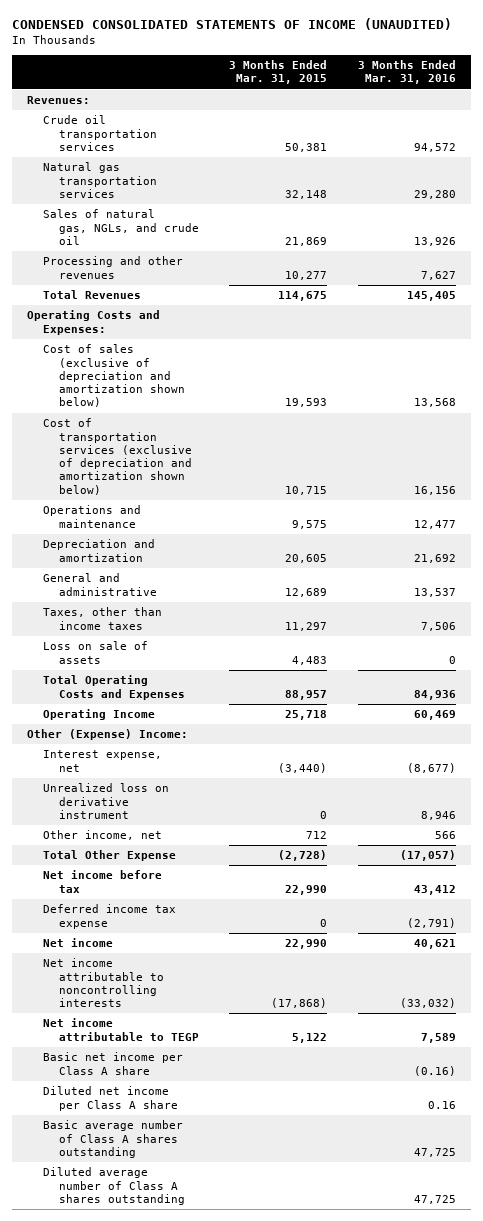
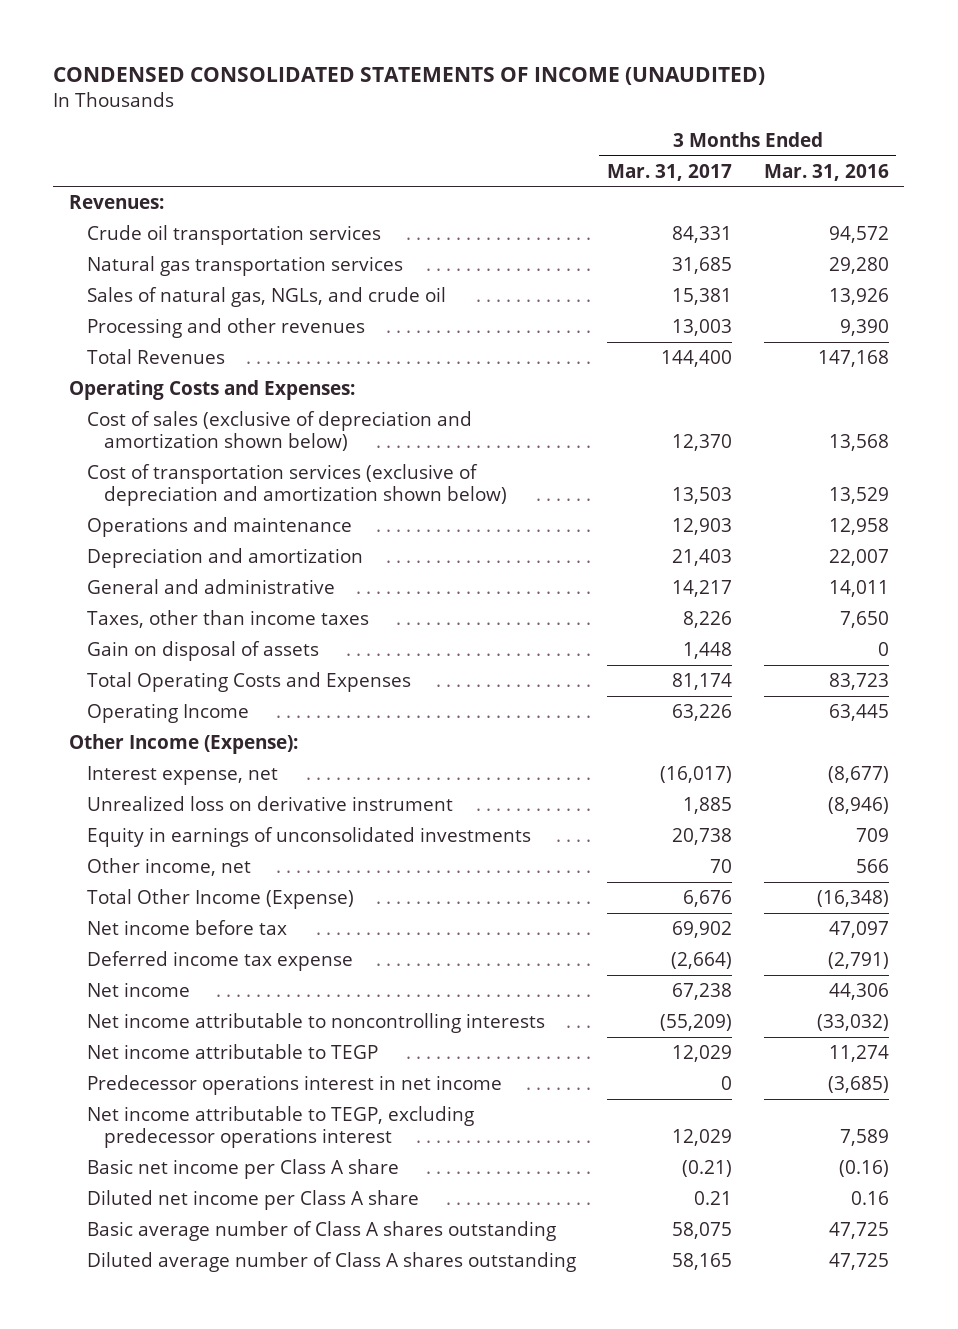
- | 3 Months Ended Mar. 31, 2015 | 3 Months Ended Mar. 31, 2016
+ | 3 Months Ended Mar. 31, 2017 | 3 Months Ended Mar. 31, 2016
- Processing and other revenues | 10,277 | 7,627
- Total Revenues | 114,675 | 145,405
+ Processing and other revenues | 13,003 | 9,390
+ Total Revenues | 144,400 | 147,168
- Cost of transportation services (exclusive of depreciation and amortization shown below) | 10,715 | 16,156
- Operations and maintenance | 9,575 | 12,477
- Depreciation and amortization | 20,605 | 21,692
- General and administrative | 12,689 | 13,537
- Taxes, other than income taxes | 11,297 | 7,506
- Loss on sale of assets | 4,483 | 0
- Total Operating Costs and Expenses | 88,957 | 84,936
- Operating Income | 25,718 | 60,469
- Other (Expense) Income:
+ Cost of transportation services (exclusive of depreciation and amortization shown below) | 13,503 | 13,529
+ Operations and maintenance | 12,903 | 12,958
+ Depreciation and amortization | 21,403 | 22,007
+ General and administrative | 14,217 | 14,011
+ Taxes, other than income taxes | 8,226 | 7,650
+ Gain on disposal of assets | 1,448 | 0
+ Total Operating Costs and Expenses | 81,174 | 83,723
+ Operating Income | 63,226 | 63,445
+ Other Income (Expense):
- Unrealized loss on derivative instrument | 0 | 8,946
+ Unrealized loss on derivative instrument | 1,885 | (8,946)
+ Equity in earnings of unconsolidated investments | 20,738 | 709
- Total Other Expense | (2,728) | (17,057)
- Net income before tax | 22,990 | 43,412
+ Total Other Income (Expense) | 6,676 | (16,348)
+ Net income before tax | 69,902 | 47,097
- Net income | 22,990 | 40,621
+ Net income | 67,238 | 44,306
- Net income attributable to TEGP | 5,122 | 7,589
+ Net income attributable to TEGP | 12,029 | 11,274
+ Predecessor operations interest in net income | 0 | (3,685)
+ Net income attributable to TEGP, excluding predecessor operations interest | 12,029 | 7,589

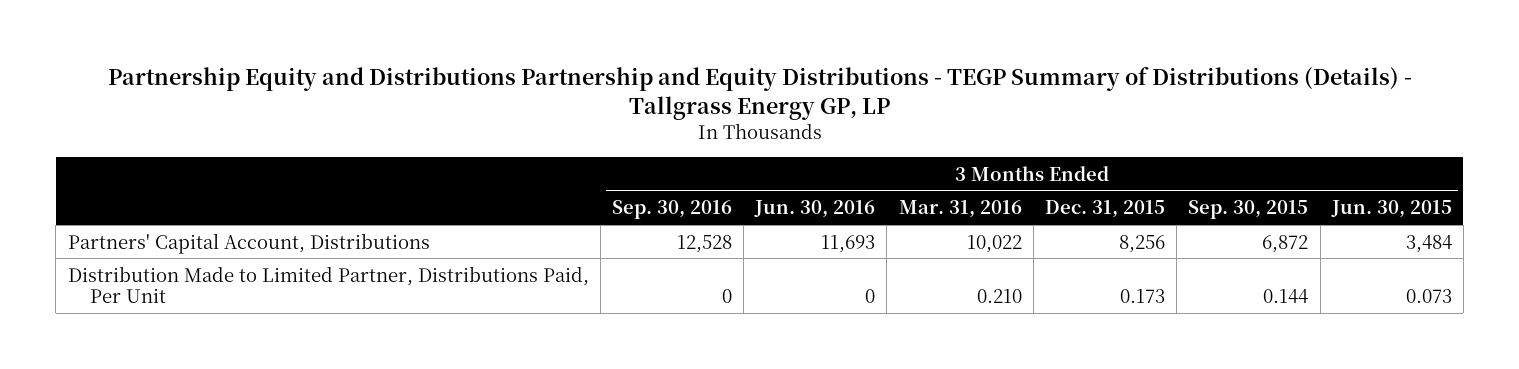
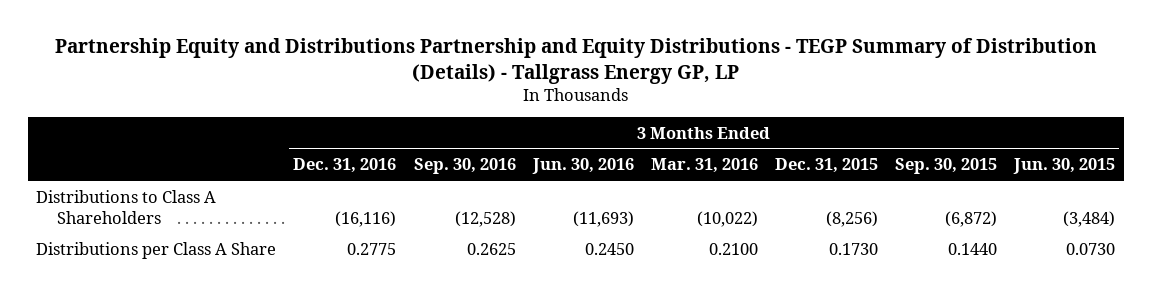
- Partnership Equity and Distributions Partnership and Equity Distributions - TEGP Summary of Distributions (Details) - Tallgrass Energy GP, LP
+ Partnership Equity and Distributions Partnership and Equity Distributions - TEGP Summary of Distribution (Details) - Tallgrass Energy GP, LP
- | 3 Months Ended Sep. 30, 2016 | 3 Months Ended Jun. 30, 2016 | 3 Months Ended Mar. 31, 2016 | 3 Months Ended Dec. 31, 2015 | 3 Months Ended Sep. 30, 2015 | 3 Months Ended Jun. 30, 2015
+ | 3 Months Ended Dec. 31, 2016 | 3 Months Ended Sep. 30, 2016 | 3 Months Ended Jun. 30, 2016 | 3 Months Ended Mar. 31, 2016 | 3 Months Ended Dec. 31, 2015 | 3 Months Ended Sep. 30, 2015 | 3 Months Ended Jun. 30, 2015
- Partners' Capital Account, Distributions | 12,528 | 11,693 | 10,022 | 8,256 | 6,872 | 3,484
- Distribution Made to Limited Partner, Distributions Paid, Per Unit | 0 | 0 | 0.210 | 0.173 | 0.144 | 0.073
+ Distributions to Class A Shareholders | (16,116) | (12,528) | (11,693) | (10,022) | (8,256) | (6,872) | (3,484)
+ Distributions per Class A Share | 0.2775 | 0.2625 | 0.2450 | 0.2100 | 0.1730 | 0.1440 | 0.0730

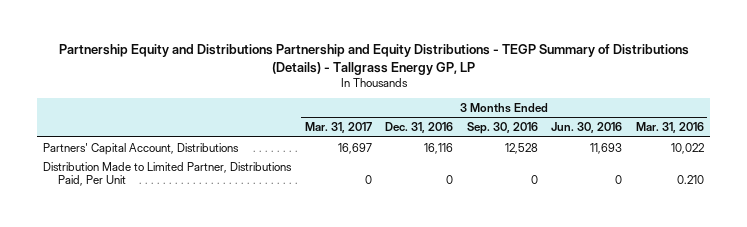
- Partnership Equity and Distributions Partnership and Equity Distributions - TEGP Summary of Distribution (Details) - Tallgrass Energy GP, LP
+ Partnership Equity and Distributions Partnership and Equity Distributions - TEGP Summary of Distributions (Details) - Tallgrass Energy GP, LP
- | 3 Months Ended Dec. 31, 2016 | 3 Months Ended Sep. 30, 2016 | 3 Months Ended Jun. 30, 2016 | 3 Months Ended Mar. 31, 2016 | 3 Months Ended Dec. 31, 2015 | 3 Months Ended Sep. 30, 2015 | 3 Months Ended Jun. 30, 2015
+ | 3 Months Ended Mar. 31, 2017 | 3 Months Ended Dec. 31, 2016 | 3 Months Ended Sep. 30, 2016 | 3 Months Ended Jun. 30, 2016 | 3 Months Ended Mar. 31, 2016
- Distributions to Class A Shareholders | (16,116) | (12,528) | (11,693) | (10,022) | (8,256) | (6,872) | (3,484)
- Distributions per Class A Share | 0.2775 | 0.2625 | 0.2450 | 0.2100 | 0.1730 | 0.1440 | 0.0730
+ Partners' Capital Account, Distributions | 16,697 | 16,116 | 12,528 | 11,693 | 10,022
+ Distribution Made to Limited Partner, Distributions Paid, Per Unit | 0 | 0 | 0 | 0 | 0.210

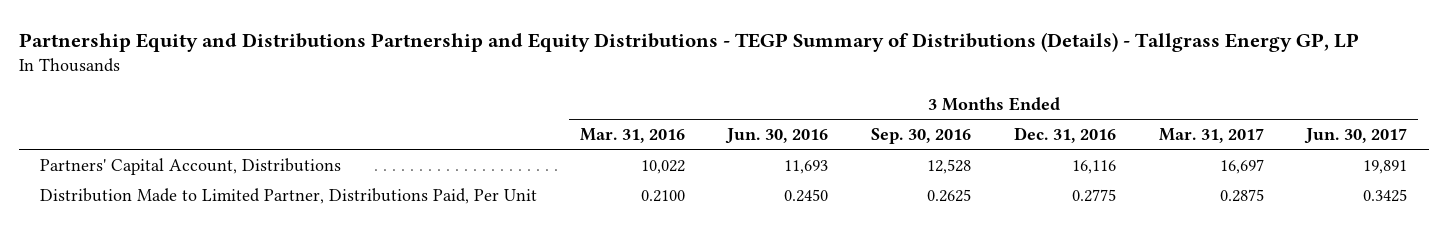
- | 3 Months Ended Mar. 31, 2017 | 3 Months Ended Dec. 31, 2016 | 3 Months Ended Sep. 30, 2016 | 3 Months Ended Jun. 30, 2016 | 3 Months Ended Mar. 31, 2016
+ | 3 Months Ended Mar. 31, 2016 | 3 Months Ended Jun. 30, 2016 | 3 Months Ended Sep. 30, 2016 | 3 Months Ended Dec. 31, 2016 | 3 Months Ended Mar. 31, 2017 | 3 Months Ended Jun. 30, 2017
- Distribution Made to Limited Partner, Distributions Paid, Per Unit | 0 | 0 | 0 | 0 | 0.210
+ Distribution Made to Limited Partner, Distributions Paid, Per Unit | 0.2100 | 0.2450 | 0.2625 | 0.2775 | 0.2875 | 0.3425

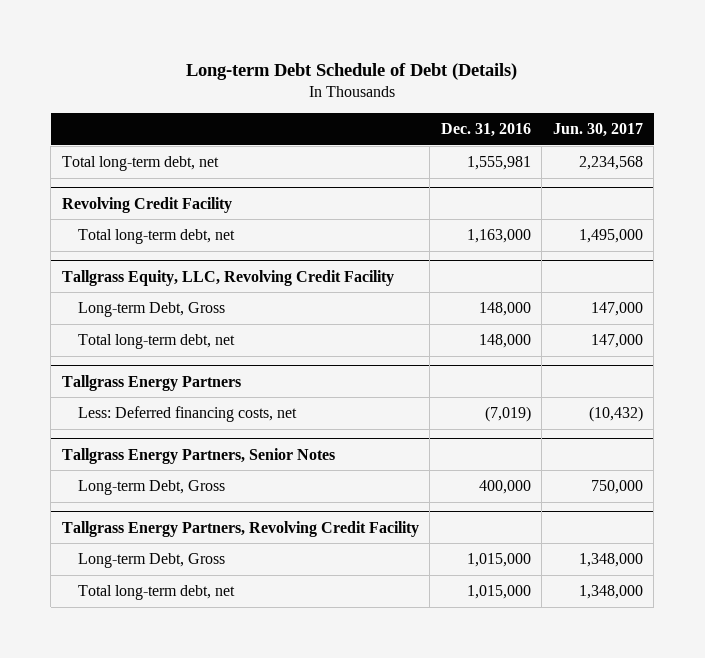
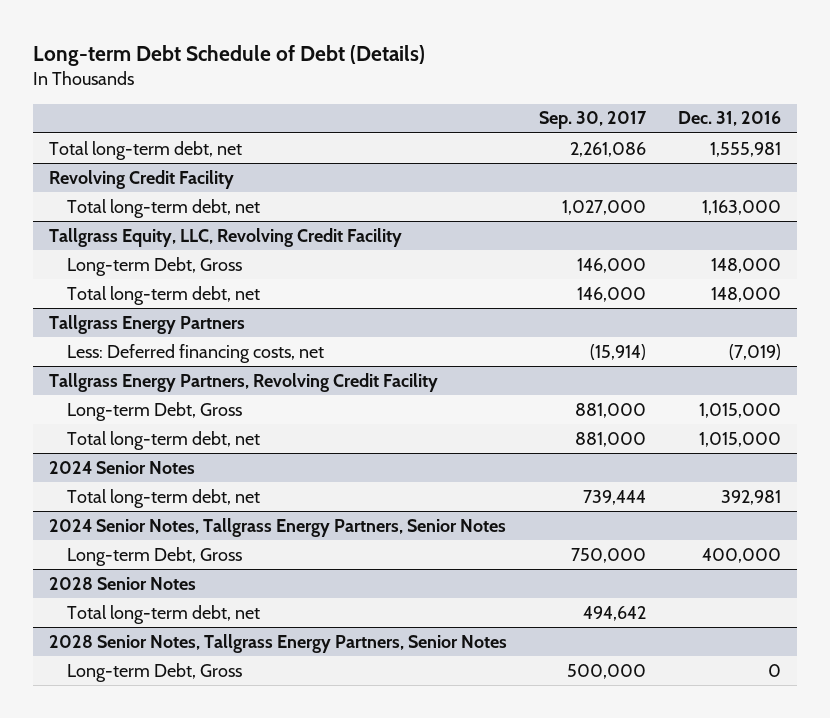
- | Dec. 31, 2016 | Jun. 30, 2017
+ | Sep. 30, 2017 | Dec. 31, 2016
- Tallgrass Energy Partners, Senior Notes
- Long-term Debt, Gross | 400,000 | 750,000
+ 2024 Senior Notes
+ Total long-term debt, net | 739,444 | 392,981
+ 2024 Senior Notes, Tallgrass Energy Partners, Senior Notes
+ Long-term Debt, Gross | 750,000 | 400,000
+ 2028 Senior Notes
+ Total long-term debt, net | 494,642 |
+ 2028 Senior Notes, Tallgrass Energy Partners, Senior Notes
+ Long-term Debt, Gross | 500,000 | 0

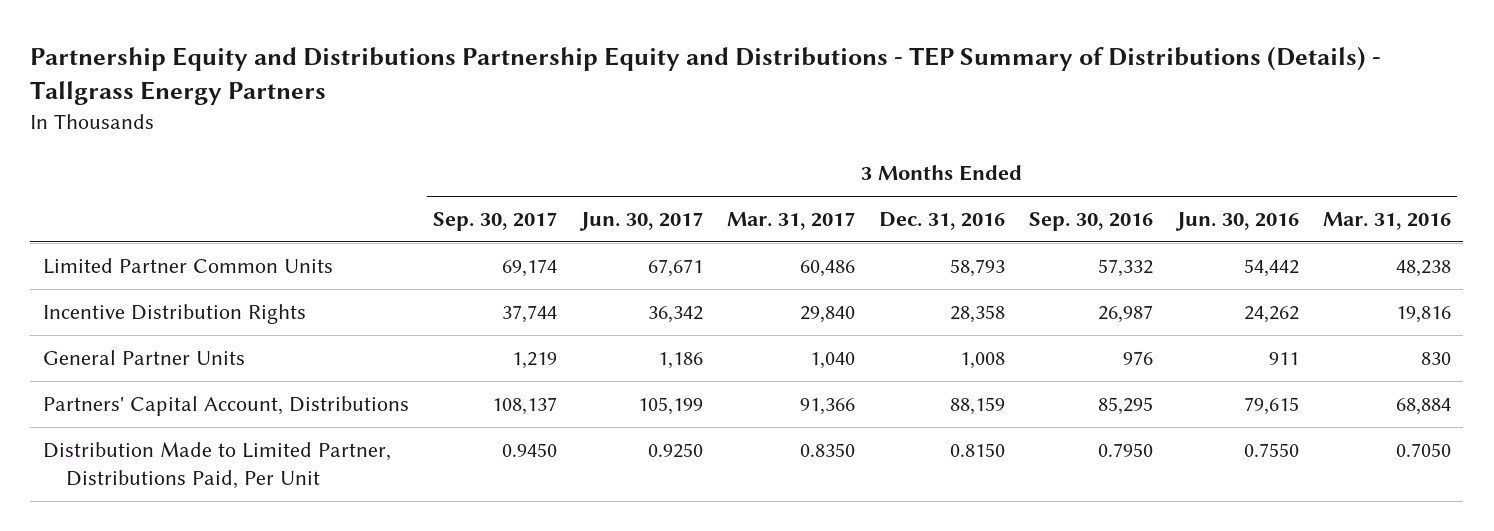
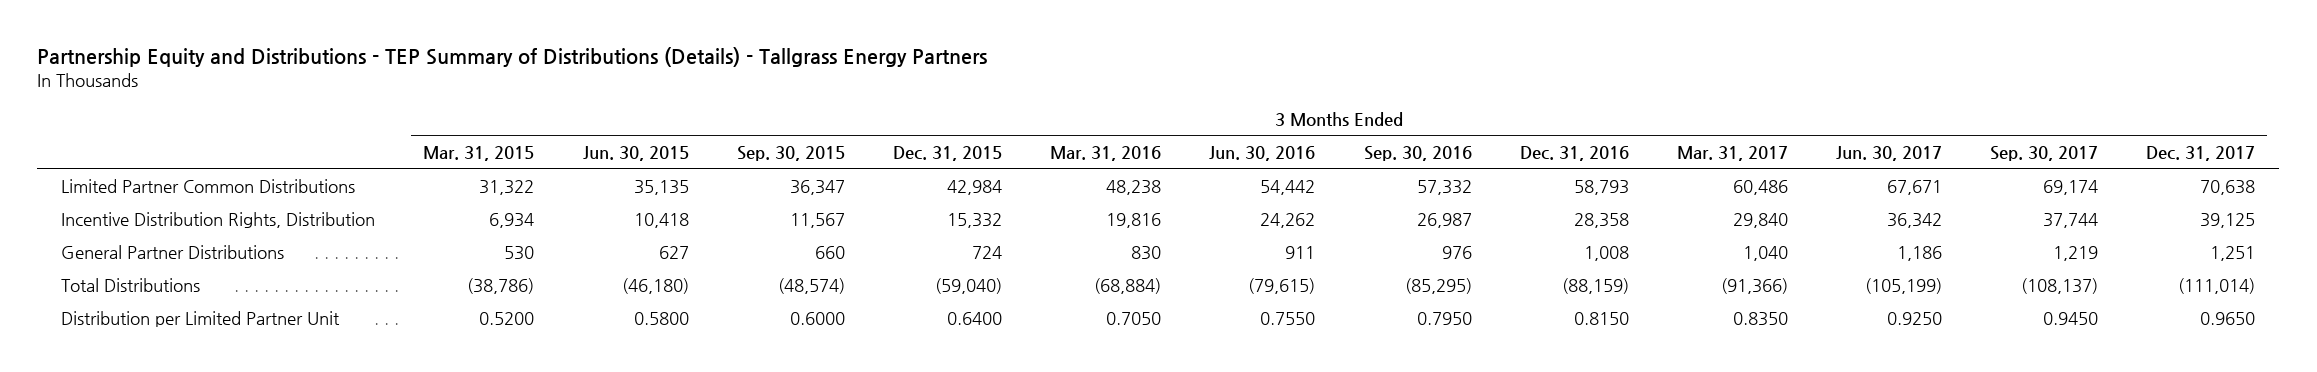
- Partnership Equity and Distributions Partnership Equity and Distributions - TEP Summary of Distributions (Details) - Tallgrass Energy Partners
+ Partnership Equity and Distributions - TEP Summary of Distributions (Details) - Tallgrass Energy Partners
- | 3 Months Ended Sep. 30, 2017 | 3 Months Ended Jun. 30, 2017 | 3 Months Ended Mar. 31, 2017 | 3 Months Ended Dec. 31, 2016 | 3 Months Ended Sep. 30, 2016 | 3 Months Ended Jun. 30, 2016 | 3 Months Ended Mar. 31, 2016
+ | 3 Months Ended Mar. 31, 2015 | 3 Months Ended Jun. 30, 2015 | 3 Months Ended Sep. 30, 2015 | 3 Months Ended Dec. 31, 2015 | 3 Months Ended Mar. 31, 2016 | 3 Months Ended Jun. 30, 2016 | 3 Months Ended Sep. 30, 2016 | 3 Months Ended Dec. 31, 2016 | 3 Months Ended Mar. 31, 2017 | 3 Months Ended Jun. 30, 2017 | 3 Months Ended Sep. 30, 2017 | 3 Months Ended Dec. 31, 2017
- Limited Partner Common Units | 69,174 | 67,671 | 60,486 | 58,793 | 57,332 | 54,442 | 48,238
- Incentive Distribution Rights | 37,744 | 36,342 | 29,840 | 28,358 | 26,987 | 24,262 | 19,816
- General Partner Units | 1,219 | 1,186 | 1,040 | 1,008 | 976 | 911 | 830
- Partners' Capital Account, Distributions | 108,137 | 105,199 | 91,366 | 88,159 | 85,295 | 79,615 | 68,884
- Distribution Made to Limited Partner, Distributions Paid, Per Unit | 0.9450 | 0.9250 | 0.8350 | 0.8150 | 0.7950 | 0.7550 | 0.7050
+ Limited Partner Common Distributions | 31,322 | 35,135 | 36,347 | 42,984 | 48,238 | 54,442 | 57,332 | 58,793 | 60,486 | 67,671 | 69,174 | 70,638
+ Incentive Distribution Rights, Distribution | 6,934 | 10,418 | 11,567 | 15,332 | 19,816 | 24,262 | 26,987 | 28,358 | 29,840 | 36,342 | 37,744 | 39,125
+ General Partner Distributions | 530 | 627 | 660 | 724 | 830 | 911 | 976 | 1,008 | 1,040 | 1,186 | 1,219 | 1,251
+ Total Distributions | (38,786) | (46,180) | (48,574) | (59,040) | (68,884) | (79,615) | (85,295) | (88,159) | (91,366) | (105,199) | (108,137) | (111,014)
+ Distribution per Limited Partner Unit | 0.5200 | 0.5800 | 0.6000 | 0.6400 | 0.7050 | 0.7550 | 0.7950 | 0.8150 | 0.8350 | 0.9250 | 0.9450 | 0.9650

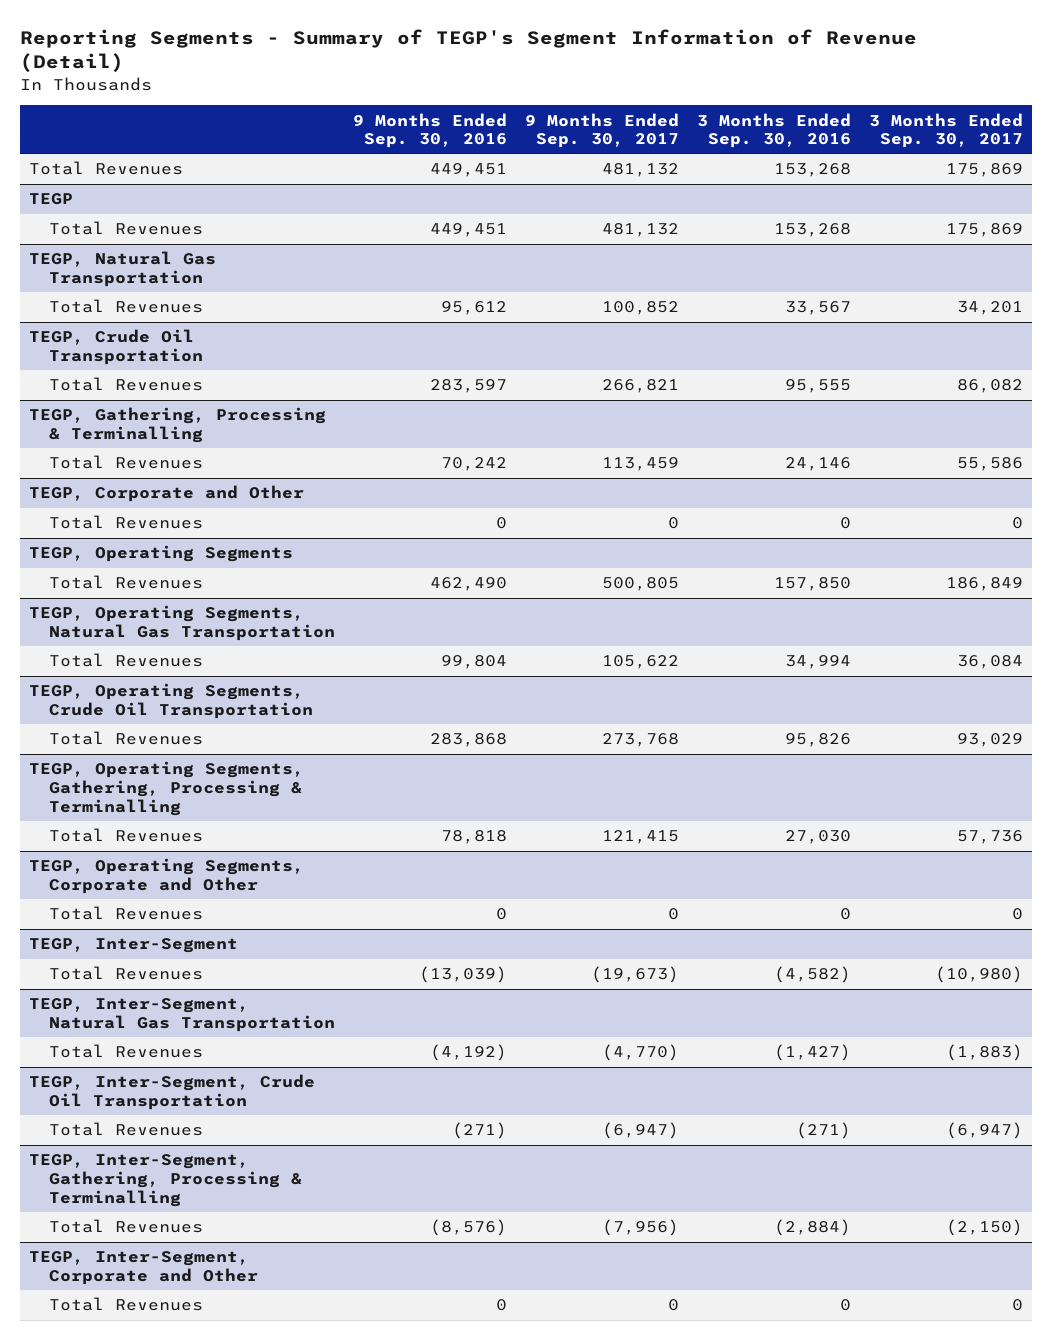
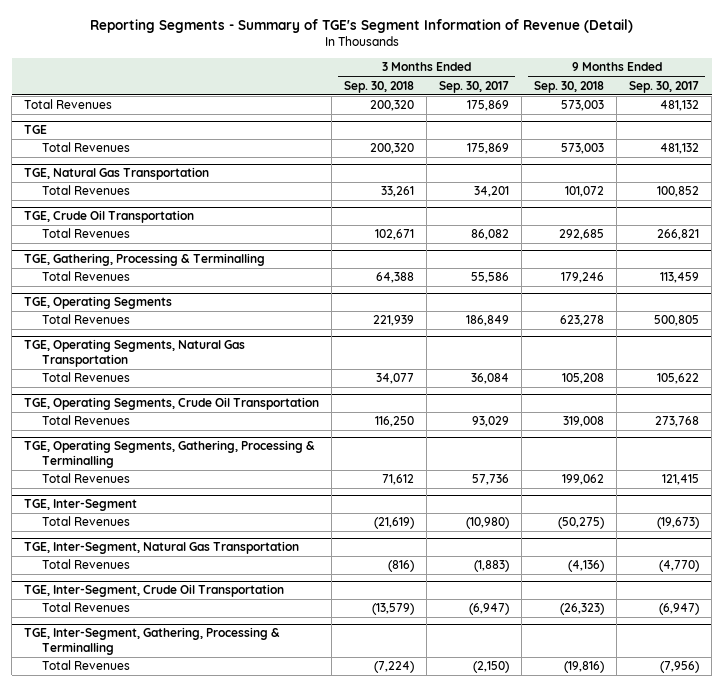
- Reporting Segments - Summary of TEGP's Segment Information of Revenue (Detail)
+ Reporting Segments - Summary of TGE's Segment Information of Revenue (Detail)
- | 9 Months Ended Sep. 30, 2016 | 9 Months Ended Sep. 30, 2017 | 3 Months Ended Sep. 30, 2016 | 3 Months Ended Sep. 30, 2017
+ | 3 Months Ended Sep. 30, 2018 | 3 Months Ended Sep. 30, 2017 | 9 Months Ended Sep. 30, 2018 | 9 Months Ended Sep. 30, 2017
- TEGP
+ TGE
- TEGP, Natural Gas Transportation
+ TGE, Natural Gas Transportation
- TEGP, Crude Oil Transportation
+ TGE, Crude Oil Transportation
- TEGP, Gathering, Processing & Terminalling
+ TGE, Gathering, Processing & Terminalling
- TEGP, Corporate and Other
- Total Revenues | 0 | 0 | 0 | 0
- TEGP, Operating Segments
+ TGE, Operating Segments
- TEGP, Operating Segments, Natural Gas Transportation
+ TGE, Operating Segments, Natural Gas Transportation
- TEGP, Operating Segments, Crude Oil Transportation
+ TGE, Operating Segments, Crude Oil Transportation
- TEGP, Operating Segments, Gathering, Processing & Terminalling
+ TGE, Operating Segments, Gathering, Processing & Terminalling
- TEGP, Operating Segments, Corporate and Other
- Total Revenues | 0 | 0 | 0 | 0
- TEGP, Inter-Segment
+ TGE, Inter-Segment
- TEGP, Inter-Segment, Natural Gas Transportation
+ TGE, Inter-Segment, Natural Gas Transportation
- TEGP, Inter-Segment, Crude Oil Transportation
+ TGE, Inter-Segment, Crude Oil Transportation
- TEGP, Inter-Segment, Gathering, Processing & Terminalling
+ TGE, Inter-Segment, Gathering, Processing & Terminalling
- TEGP, Inter-Segment, Corporate and Other
- Total Revenues | 0 | 0 | 0 | 0

